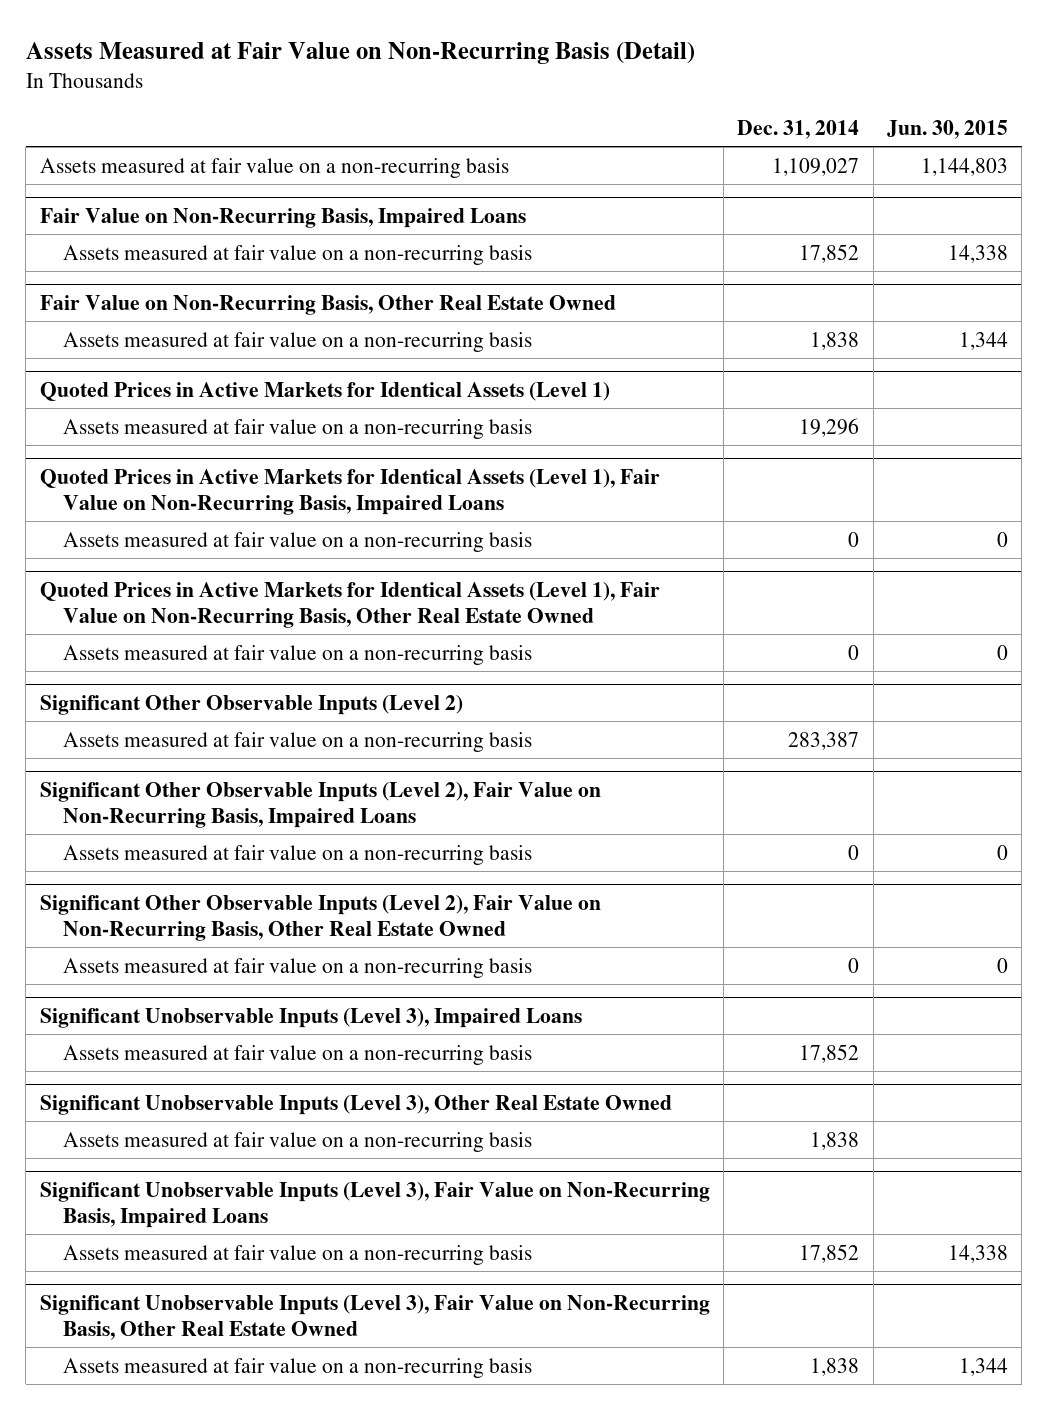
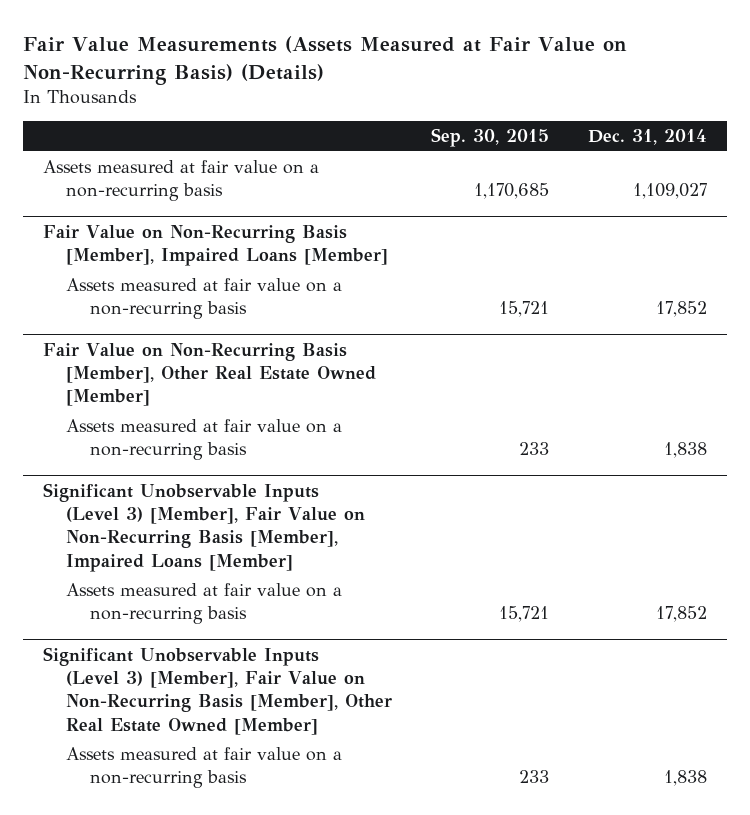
- Assets Measured at Fair Value on Non-Recurring Basis (Detail)
+ Fair Value Measurements (Assets Measured at Fair Value on Non-Recurring Basis) (Details)
- | Dec. 31, 2014 | Jun. 30, 2015
+ | Sep. 30, 2015 | Dec. 31, 2014
- Fair Value on Non-Recurring Basis, Impaired Loans
- Assets measured at fair value on a non-recurring basis | 17,852 | 14,338
- Fair Value on Non-Recurring Basis, Other Real Estate Owned
- Assets measured at fair value on a non-recurring basis | 1,838 | 1,344
- Quoted Prices in Active Markets for Identical Assets (Level 1)
- Assets measured at fair value on a non-recurring basis | 19,296 |
- Quoted Prices in Active Markets for Identical Assets (Level 1), Fair Value on Non-Recurring Basis, Impaired Loans
- Assets measured at fair value on a non-recurring basis | 0 | 0
- Quoted Prices in Active Markets for Identical Assets (Level 1), Fair Value on Non-Recurring Basis, Other Real Estate Owned
- Assets measured at fair value on a non-recurring basis | 0 | 0
- Significant Other Observable Inputs (Level 2)
- Assets measured at fair value on a non-recurring basis | 283,387 |
- Significant Other Observable Inputs (Level 2), Fair Value on Non-Recurring Basis, Impaired Loans
- Assets measured at fair value on a non-recurring basis | 0 | 0
- Significant Other Observable Inputs (Level 2), Fair Value on Non-Recurring Basis, Other Real Estate Owned
- Assets measured at fair value on a non-recurring basis | 0 | 0
- Significant Unobservable Inputs (Level 3), Impaired Loans
+ Fair Value on Non-Recurring Basis [Member], Impaired Loans [Member]
- Significant Unobservable Inputs (Level 3), Other Real Estate Owned
+ Fair Value on Non-Recurring Basis [Member], Other Real Estate Owned [Member]
- Significant Unobservable Inputs (Level 3), Fair Value on Non-Recurring Basis, Impaired Loans
+ Significant Unobservable Inputs (Level 3) [Member], Fair Value on Non-Recurring Basis [Member], Impaired Loans [Member]
- Significant Unobservable Inputs (Level 3), Fair Value on Non-Recurring Basis, Other Real Estate Owned
+ Significant Unobservable Inputs (Level 3) [Member], Fair Value on Non-Recurring Basis [Member], Other Real Estate Owned [Member]

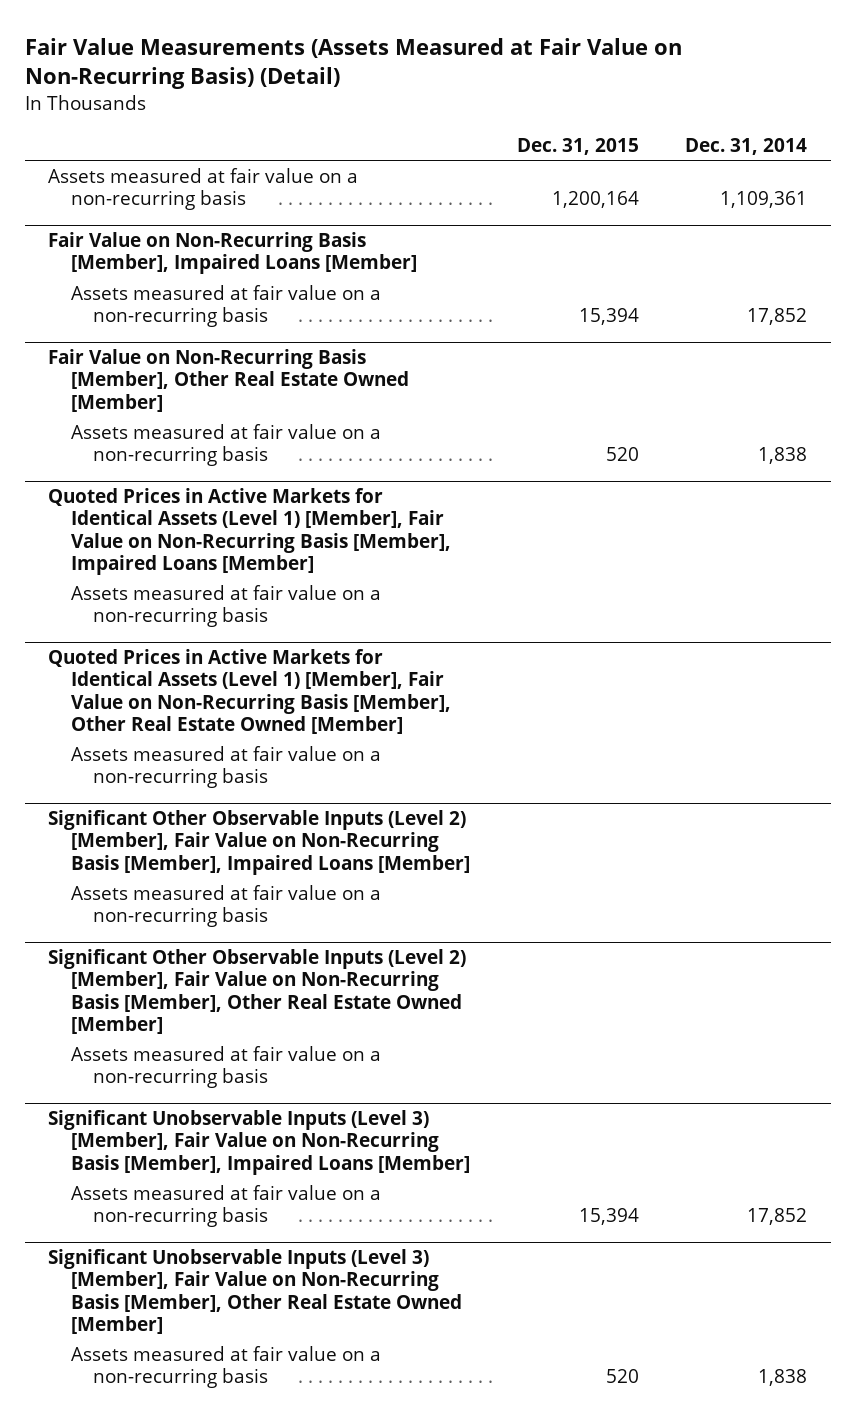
- Fair Value Measurements (Assets Measured at Fair Value on Non-Recurring Basis) (Details)
+ Fair Value Measurements (Assets Measured at Fair Value on Non-Recurring Basis) (Detail)
- | Sep. 30, 2015 | Dec. 31, 2014
+ | Dec. 31, 2015 | Dec. 31, 2014
- Assets measured at fair value on a non-recurring basis | 1,170,685 | 1,109,027
+ Assets measured at fair value on a non-recurring basis | 1,200,164 | 1,109,361
+ Quoted Prices in Active Markets for Identical Assets (Level 1) [Member], Fair Value on Non-Recurring Basis [Member], Impaired Loans [Member]
+ Assets measured at fair value on a non-recurring basis
+ Quoted Prices in Active Markets for Identical Assets (Level 1) [Member], Fair Value on Non-Recurring Basis [Member], Other Real Estate Owned [Member]
+ Assets measured at fair value on a non-recurring basis
+ Significant Other Observable Inputs (Level 2) [Member], Fair Value on Non-Recurring Basis [Member], Impaired Loans [Member]
+ Assets measured at fair value on a non-recurring basis
+ Significant Other Observable Inputs (Level 2) [Member], Fair Value on Non-Recurring Basis [Member], Other Real Estate Owned [Member]
+ Assets measured at fair value on a non-recurring basis

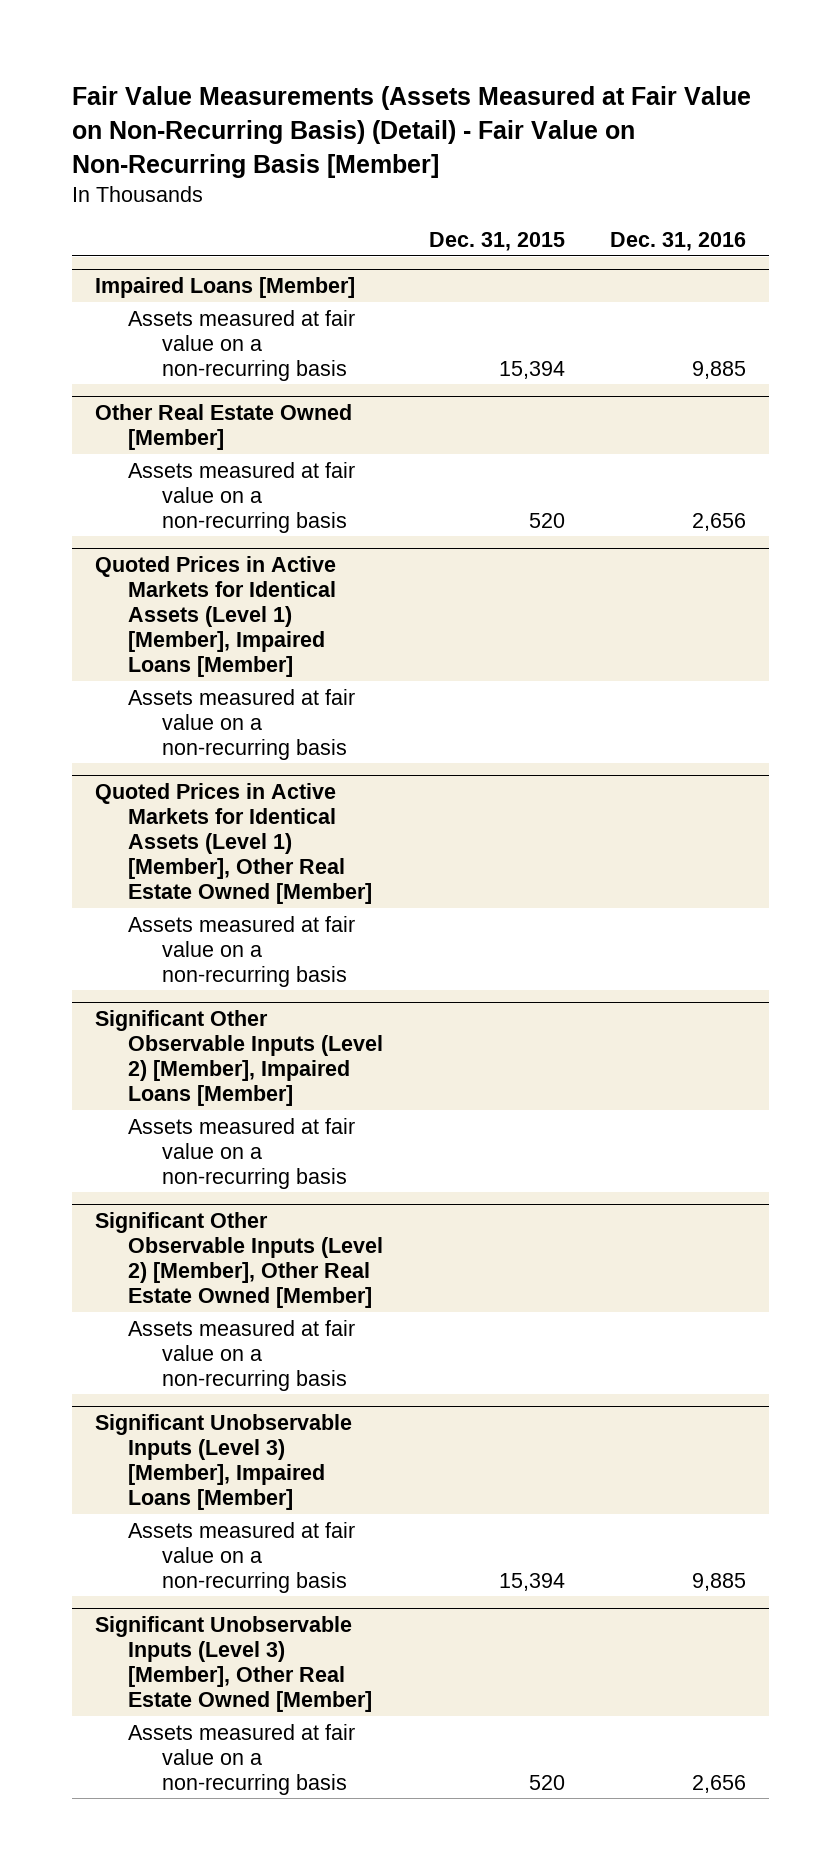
- Fair Value Measurements (Assets Measured at Fair Value on Non-Recurring Basis) (Detail)
+ Fair Value Measurements (Assets Measured at Fair Value on Non-Recurring Basis) (Detail) - Fair Value on Non-Recurring Basis [Member]
- | Dec. 31, 2015 | Dec. 31, 2014
+ | Dec. 31, 2015 | Dec. 31, 2016
- Assets measured at fair value on a non-recurring basis | 1,200,164 | 1,109,361
- Fair Value on Non-Recurring Basis [Member], Impaired Loans [Member]
+ Impaired Loans [Member]
- Fair Value on Non-Recurring Basis [Member], Other Real Estate Owned [Member]
+ Other Real Estate Owned [Member]
- Quoted Prices in Active Markets for Identical Assets (Level 1) [Member], Fair Value on Non-Recurring Basis [Member], Impaired Loans [Member]
+ Quoted Prices in Active Markets for Identical Assets (Level 1) [Member], Impaired Loans [Member]
- Quoted Prices in Active Markets for Identical Assets (Level 1) [Member], Fair Value on Non-Recurring Basis [Member], Other Real Estate Owned [Member]
+ Quoted Prices in Active Markets for Identical Assets (Level 1) [Member], Other Real Estate Owned [Member]
- Significant Other Observable Inputs (Level 2) [Member], Fair Value on Non-Recurring Basis [Member], Impaired Loans [Member]
+ Significant Other Observable Inputs (Level 2) [Member], Impaired Loans [Member]
- Significant Other Observable Inputs (Level 2) [Member], Fair Value on Non-Recurring Basis [Member], Other Real Estate Owned [Member]
+ Significant Other Observable Inputs (Level 2) [Member], Other Real Estate Owned [Member]
- Significant Unobservable Inputs (Level 3) [Member], Fair Value on Non-Recurring Basis [Member], Impaired Loans [Member]
+ Significant Unobservable Inputs (Level 3) [Member], Impaired Loans [Member]
- Significant Unobservable Inputs (Level 3) [Member], Fair Value on Non-Recurring Basis [Member], Other Real Estate Owned [Member]
+ Significant Unobservable Inputs (Level 3) [Member], Other Real Estate Owned [Member]

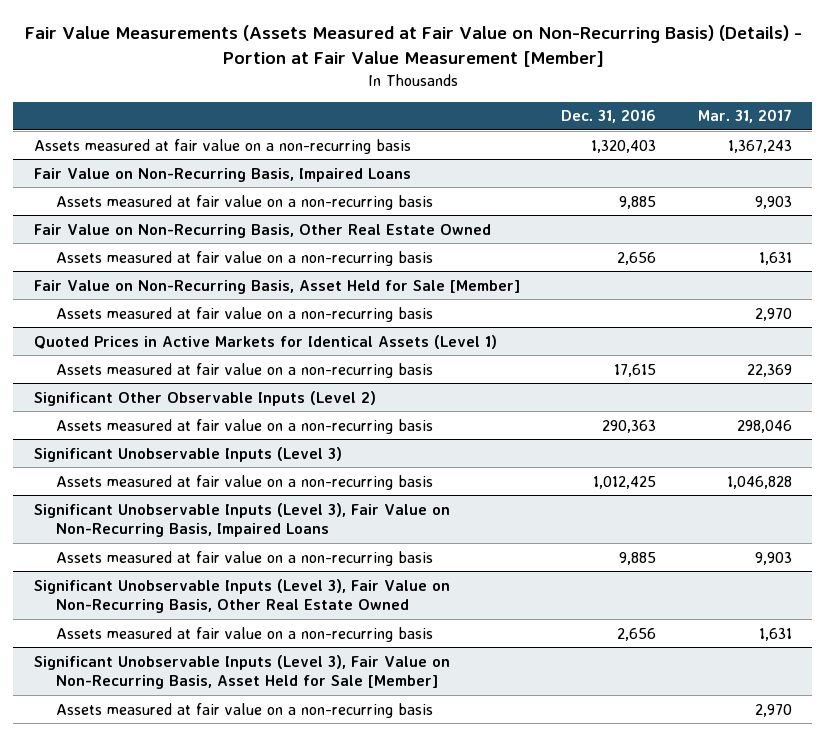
- Fair Value Measurements (Assets Measured at Fair Value on Non-Recurring Basis) (Detail) - Fair Value on Non-Recurring Basis [Member]
+ Fair Value Measurements (Assets Measured at Fair Value on Non-Recurring Basis) (Details) - Portion at Fair Value Measurement [Member]
- | Dec. 31, 2015 | Dec. 31, 2016
+ | Dec. 31, 2016 | Mar. 31, 2017
- Impaired Loans [Member]
+ Assets measured at fair value on a non-recurring basis | 1,320,403 | 1,367,243
+ Fair Value on Non-Recurring Basis, Impaired Loans
- Other Real Estate Owned [Member]
+ Fair Value on Non-Recurring Basis, Other Real Estate Owned
- Quoted Prices in Active Markets for Identical Assets (Level 1) [Member], Impaired Loans [Member]
- Assets measured at fair value on a non-recurring basis
- Quoted Prices in Active Markets for Identical Assets (Level 1) [Member], Other Real Estate Owned [Member]
- Assets measured at fair value on a non-recurring basis
- Significant Other Observable Inputs (Level 2) [Member], Impaired Loans [Member]
- Assets measured at fair value on a non-recurring basis
- Significant Other Observable Inputs (Level 2) [Member], Other Real Estate Owned [Member]
+ Fair Value on Non-Recurring Basis, Asset Held for Sale [Member]
- Significant Unobservable Inputs (Level 3) [Member], Impaired Loans [Member]
+ Quoted Prices in Active Markets for Identical Assets (Level 1)
+ Assets measured at fair value on a non-recurring basis | 17,615 | 22,369
+ Significant Other Observable Inputs (Level 2)
+ Assets measured at fair value on a non-recurring basis | 290,363 | 298,046
+ Significant Unobservable Inputs (Level 3)
+ Assets measured at fair value on a non-recurring basis | 1,012,425 | 1,046,828
+ Significant Unobservable Inputs (Level 3), Fair Value on Non-Recurring Basis, Impaired Loans
- Significant Unobservable Inputs (Level 3) [Member], Other Real Estate Owned [Member]
+ Significant Unobservable Inputs (Level 3), Fair Value on Non-Recurring Basis, Other Real Estate Owned
+ Significant Unobservable Inputs (Level 3), Fair Value on Non-Recurring Basis, Asset Held for Sale [Member]
+ Assets measured at fair value on a non-recurring basis | | 2,970

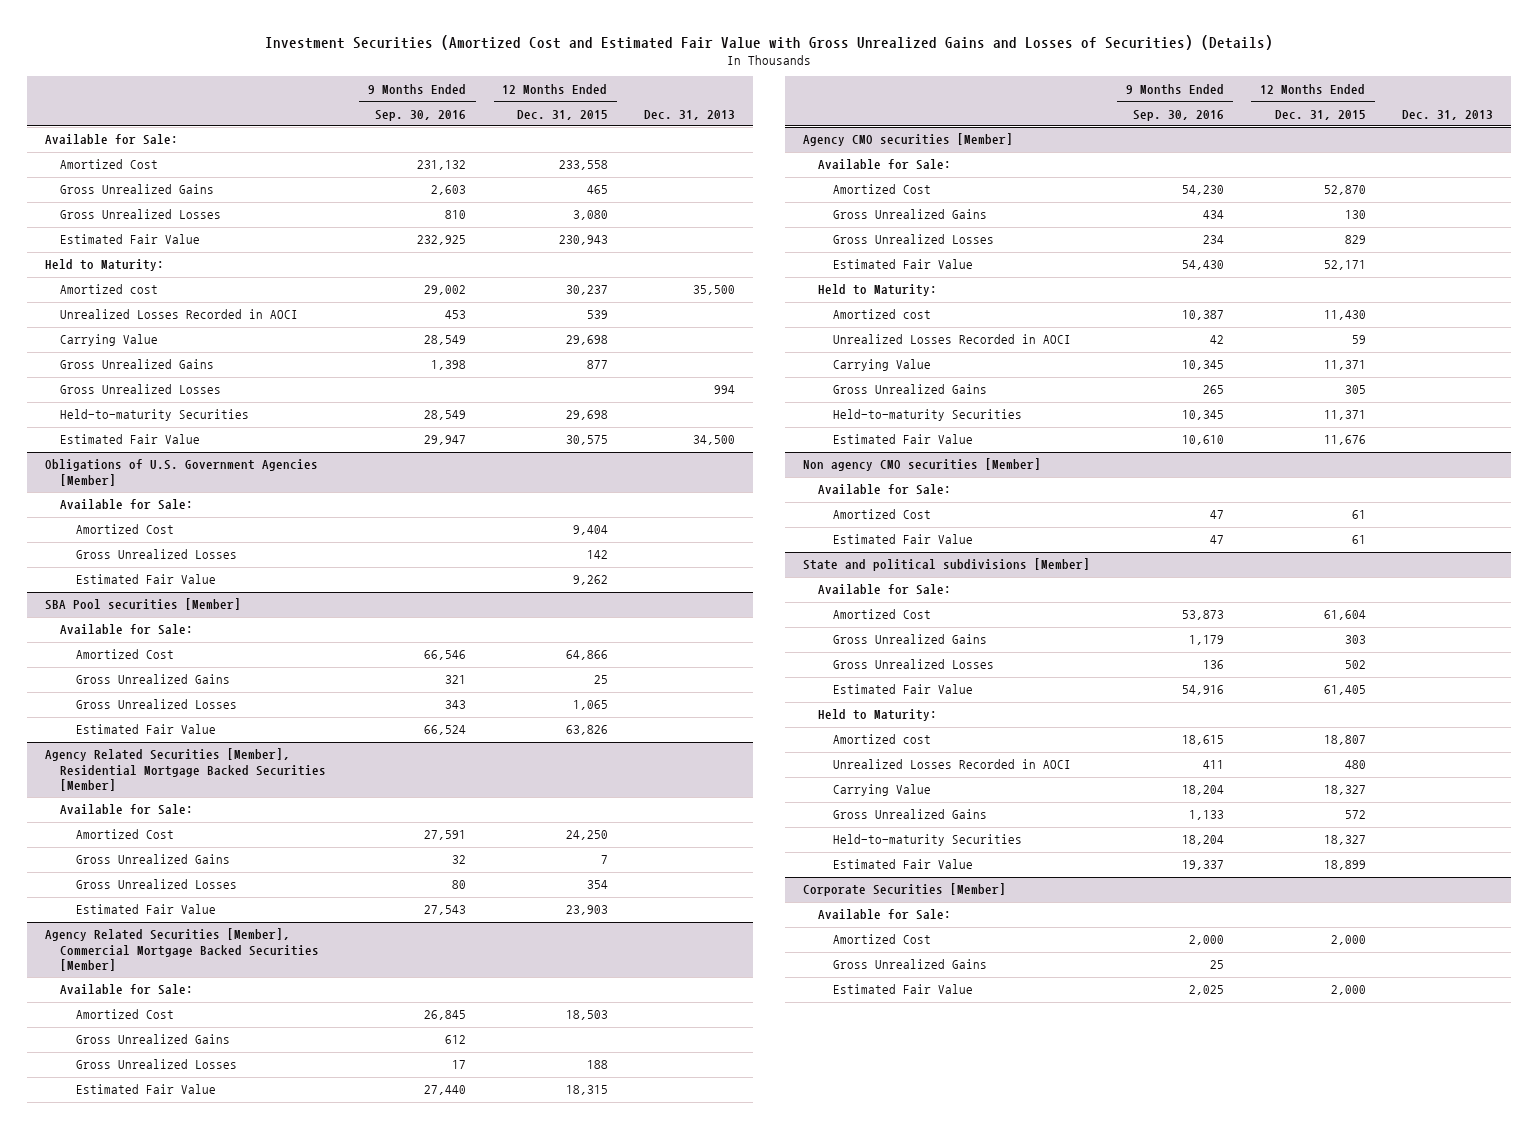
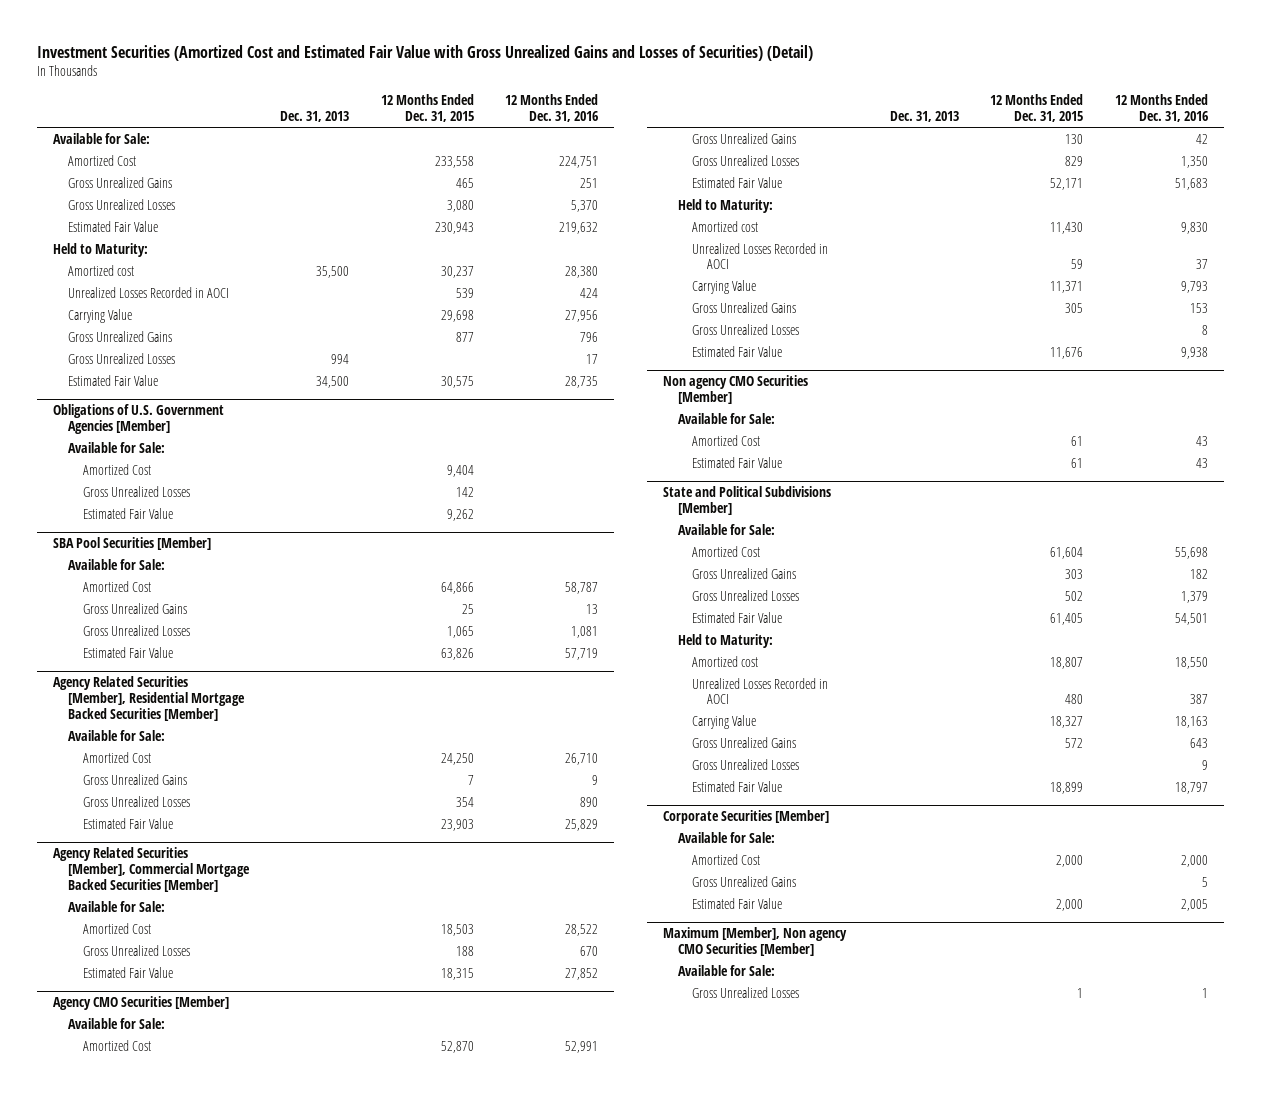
- Investment Securities (Amortized Cost and Estimated Fair Value with Gross Unrealized Gains and Losses of Securities) (Details)
+ Investment Securities (Amortized Cost and Estimated Fair Value with Gross Unrealized Gains and Losses of Securities) (Detail)
- | 9 Months Ended Sep. 30, 2016 | 12 Months Ended Dec. 31, 2015 | Dec. 31, 2013
+ | Dec. 31, 2013 | 12 Months Ended Dec. 31, 2015 | 12 Months Ended Dec. 31, 2016
- Held-to-maturity Securities | 28,549 | 29,698 |
- SBA Pool securities [Member]
+ SBA Pool Securities [Member]
@ Agency Related Securities [Member], Commercial Mortgage Backed Securities [Member]
- Gross Unrealized Gains | 612 | |
- Agency CMO securities [Member]
+ Agency CMO Securities [Member]
- Held-to-maturity Securities | 10,345 | 11,371 |
+ Gross Unrealized Losses | | | 8
- Non agency CMO securities [Member]
+ Non agency CMO Securities [Member]
- State and political subdivisions [Member]
+ State and Political Subdivisions [Member]
- Held-to-maturity Securities | 18,204 | 18,327 |
+ Gross Unrealized Losses | | | 9
+ Maximum [Member], Non agency CMO Securities [Member]
+ Available for Sale:
+ Gross Unrealized Losses | | 1 | 1

